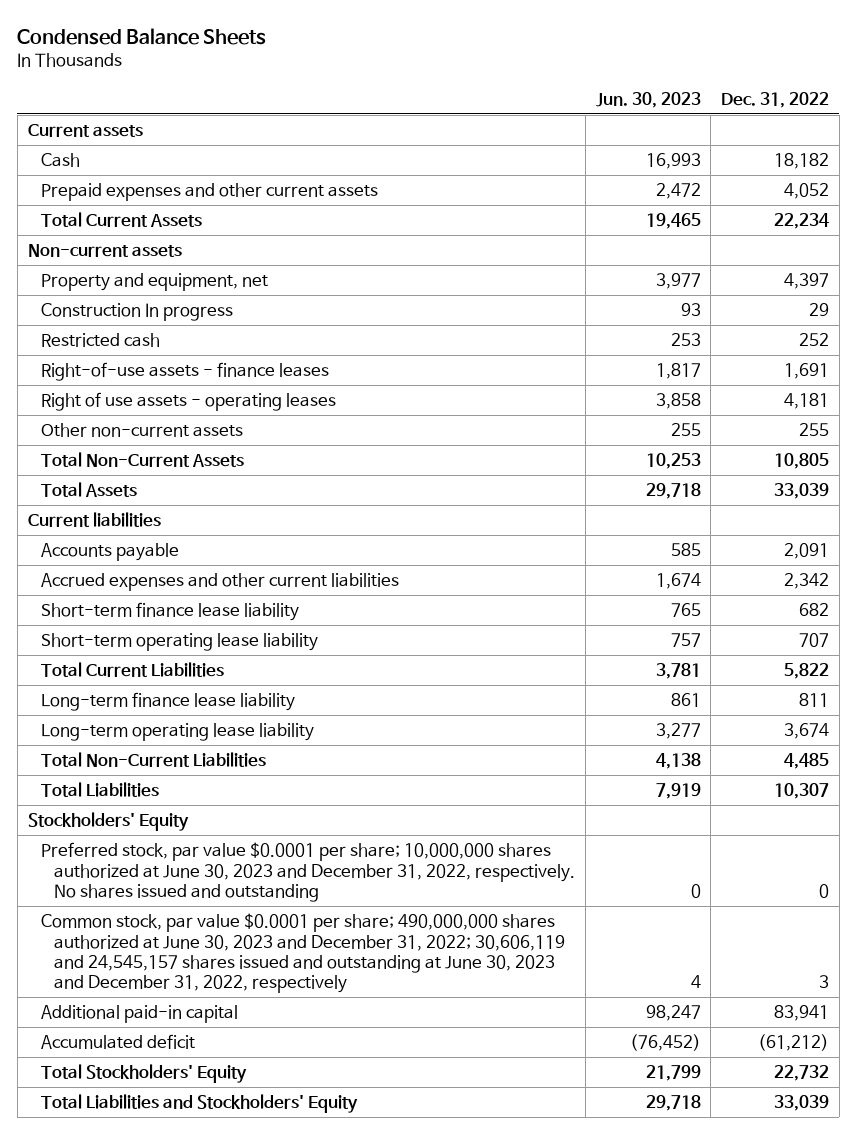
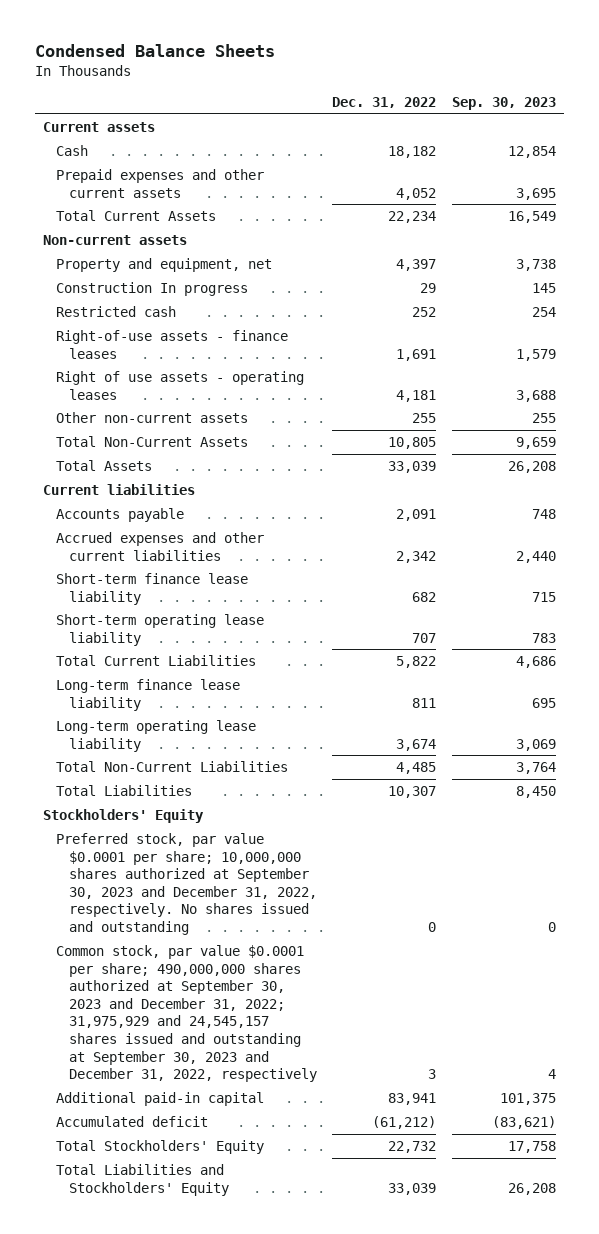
- | Jun. 30, 2023 | Dec. 31, 2022
+ | Dec. 31, 2022 | Sep. 30, 2023
- Preferred stock, par value $0.0001 per share; 10,000,000 shares authorized at June 30, 2023 and December 31, 2022, respectively. No shares issued and outstanding | 0 | 0
- Common stock, par value $0.0001 per share; 490,000,000 shares authorized at June 30, 2023 and December 31, 2022; 30,606,119 and 24,545,157 shares issued and outstanding at June 30, 2023 and December 31, 2022, respectively | 4 | 3
+ Preferred stock, par value $0.0001 per share; 10,000,000 shares authorized at September 30, 2023 and December 31, 2022, respectively. No shares issued and outstanding | 0 | 0
+ Common stock, par value $0.0001 per share; 490,000,000 shares authorized at September 30, 2023 and December 31, 2022; 31,975,929 and 24,545,157 shares issued and outstanding at September 30, 2023 and December 31, 2022, respectively | 3 | 4

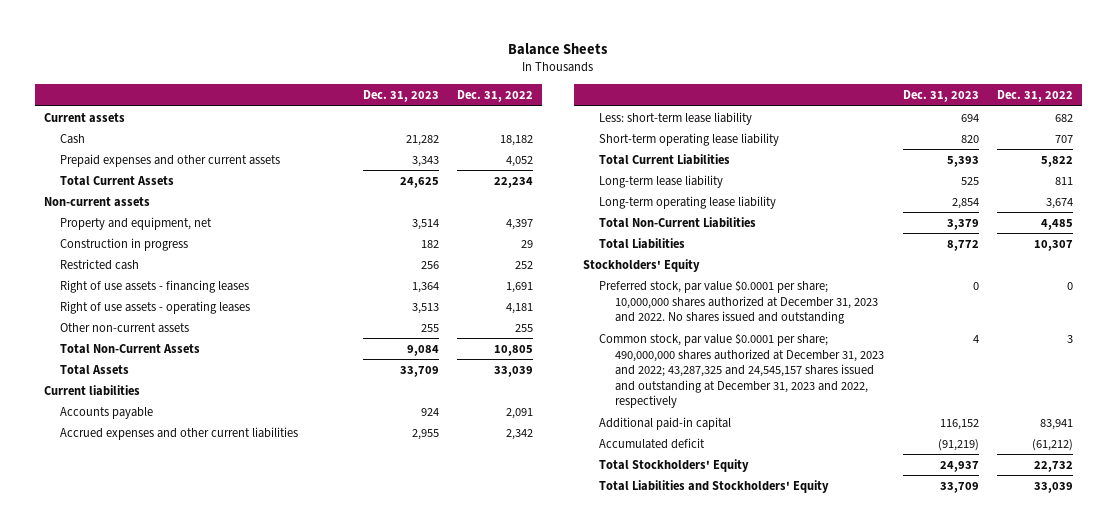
- Condensed Balance Sheets
+ Balance Sheets
- | Dec. 31, 2022 | Sep. 30, 2023
+ | Dec. 31, 2023 | Dec. 31, 2022
- Construction In progress | 29 | 145
+ Construction in progress | 182 | 29
- Right-of-use assets - finance leases | 1,691 | 1,579
+ Right of use assets - financing leases | 1,364 | 1,691
- Short-term finance lease liability | 682 | 715
+ Less: short-term lease liability | 694 | 682
- Long-term finance lease liability | 811 | 695
+ Long-term lease liability | 525 | 811
- Preferred stock, par value $0.0001 per share; 10,000,000 shares authorized at September 30, 2023 and December 31, 2022, respectively. No shares issued and outstanding | 0 | 0
- Common stock, par value $0.0001 per share; 490,000,000 shares authorized at September 30, 2023 and December 31, 2022; 31,975,929 and 24,545,157 shares issued and outstanding at September 30, 2023 and December 31, 2022, respectively | 3 | 4
+ Preferred stock, par value $0.0001 per share; 10,000,000 shares authorized at December 31, 2023 and 2022. No shares issued and outstanding | 0 | 0
+ Common stock, par value $0.0001 per share; 490,000,000 shares authorized at December 31, 2023 and 2022; 43,287,325 and 24,545,157 shares issued and outstanding at December 31, 2023 and 2022, respectively | 4 | 3

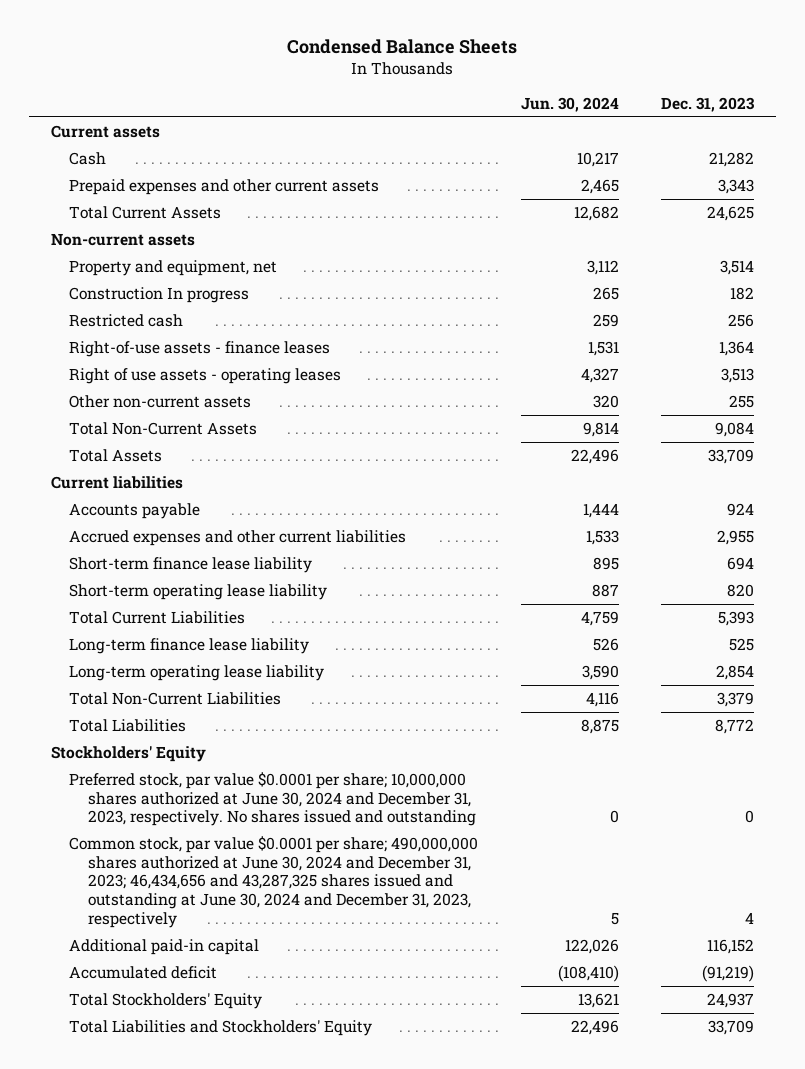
- Balance Sheets
+ Condensed Balance Sheets
- | Dec. 31, 2023 | Dec. 31, 2022
+ | Jun. 30, 2024 | Dec. 31, 2023
- Construction in progress | 182 | 29
+ Construction In progress | 265 | 182
- Right of use assets - financing leases | 1,364 | 1,691
+ Right-of-use assets - finance leases | 1,531 | 1,364
- Less: short-term lease liability | 694 | 682
+ Short-term finance lease liability | 895 | 694
- Long-term lease liability | 525 | 811
+ Long-term finance lease liability | 526 | 525
- Preferred stock, par value $0.0001 per share; 10,000,000 shares authorized at December 31, 2023 and 2022. No shares issued and outstanding | 0 | 0
- Common stock, par value $0.0001 per share; 490,000,000 shares authorized at December 31, 2023 and 2022; 43,287,325 and 24,545,157 shares issued and outstanding at December 31, 2023 and 2022, respectively | 4 | 3
+ Preferred stock, par value $0.0001 per share; 10,000,000 shares authorized at June 30, 2024 and December 31, 2023, respectively. No shares issued and outstanding | 0 | 0
+ Common stock, par value $0.0001 per share; 490,000,000 shares authorized at June 30, 2024 and December 31, 2023; 46,434,656 and 43,287,325 shares issued and outstanding at June 30, 2024 and December 31, 2023, respectively | 5 | 4

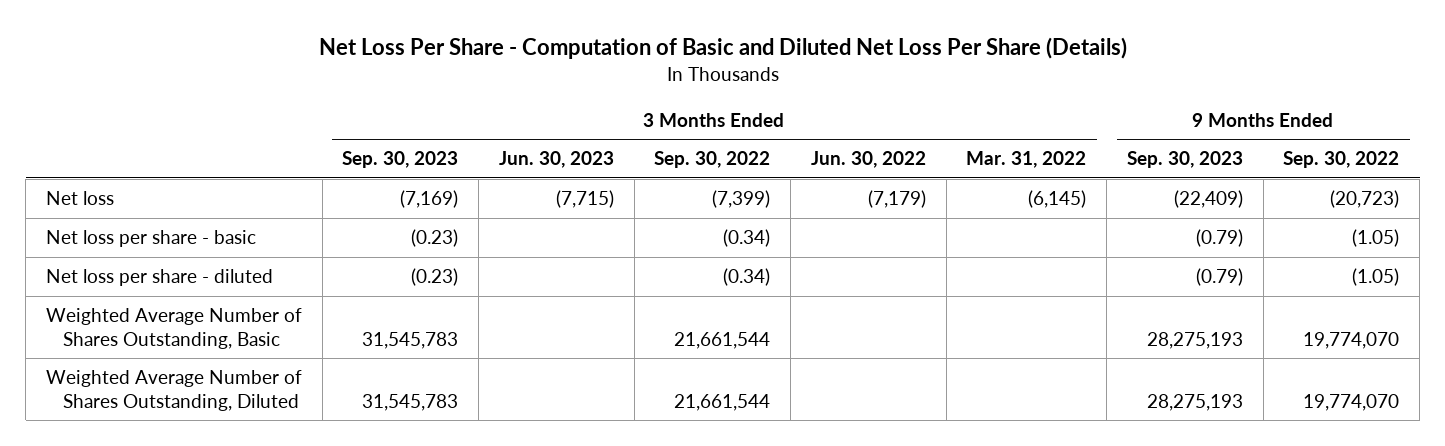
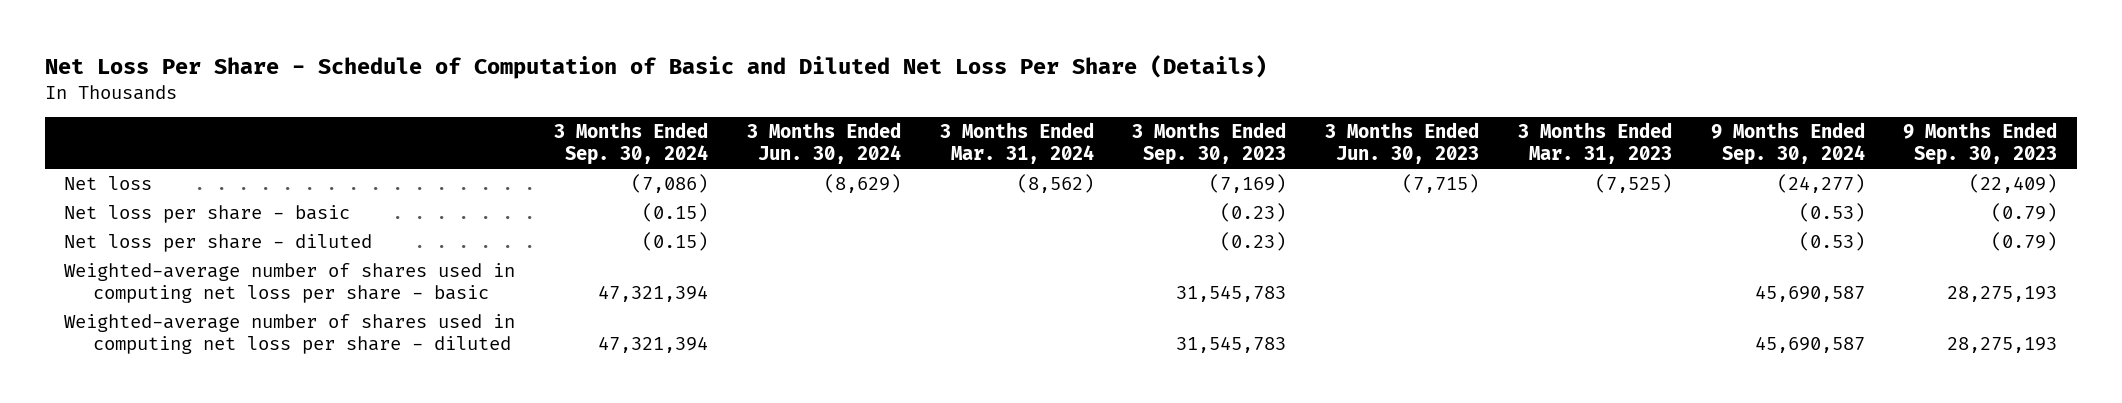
- Net Loss Per Share - Computation of Basic and Diluted Net Loss Per Share (Details)
+ Net Loss Per Share - Schedule of Computation of Basic and Diluted Net Loss Per Share (Details)
- | 3 Months Ended Sep. 30, 2023 | 3 Months Ended Jun. 30, 2023 | 3 Months Ended Sep. 30, 2022 | 3 Months Ended Jun. 30, 2022 | 3 Months Ended Mar. 31, 2022 | 9 Months Ended Sep. 30, 2023 | 9 Months Ended Sep. 30, 2022
+ | 3 Months Ended Sep. 30, 2024 | 3 Months Ended Jun. 30, 2024 | 3 Months Ended Mar. 31, 2024 | 3 Months Ended Sep. 30, 2023 | 3 Months Ended Jun. 30, 2023 | 3 Months Ended Mar. 31, 2023 | 9 Months Ended Sep. 30, 2024 | 9 Months Ended Sep. 30, 2023
- Weighted Average Number of Shares Outstanding, Basic | 31,545,783 | | 21,661,544 | | | 28,275,193 | 19,774,070
- Weighted Average Number of Shares Outstanding, Diluted | 31,545,783 | | 21,661,544 | | | 28,275,193 | 19,774,070
+ Weighted-average number of shares used in computing net loss per share - basic | 47,321,394 | | | 31,545,783 | | | 45,690,587 | 28,275,193
+ Weighted-average number of shares used in computing net loss per share - diluted | 47,321,394 | | | 31,545,783 | | | 45,690,587 | 28,275,193

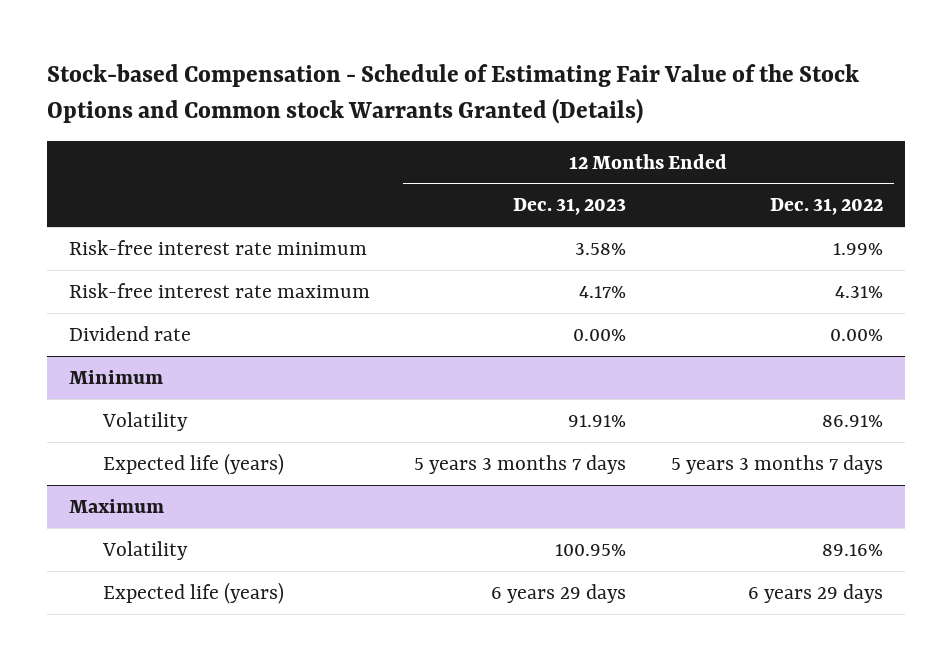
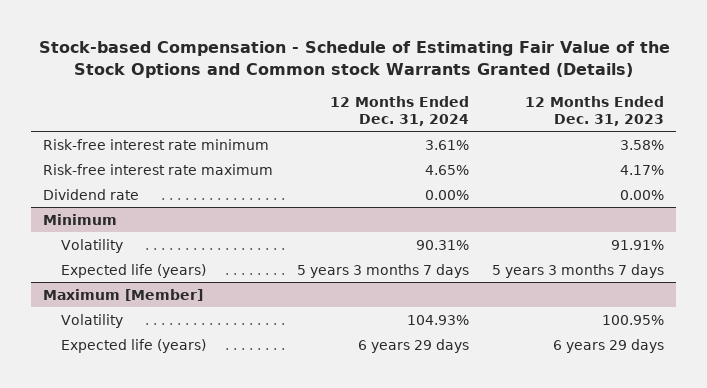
- | 12 Months Ended Dec. 31, 2023 | 12 Months Ended Dec. 31, 2022
+ | 12 Months Ended Dec. 31, 2024 | 12 Months Ended Dec. 31, 2023
- Maximum
+ Maximum [Member]

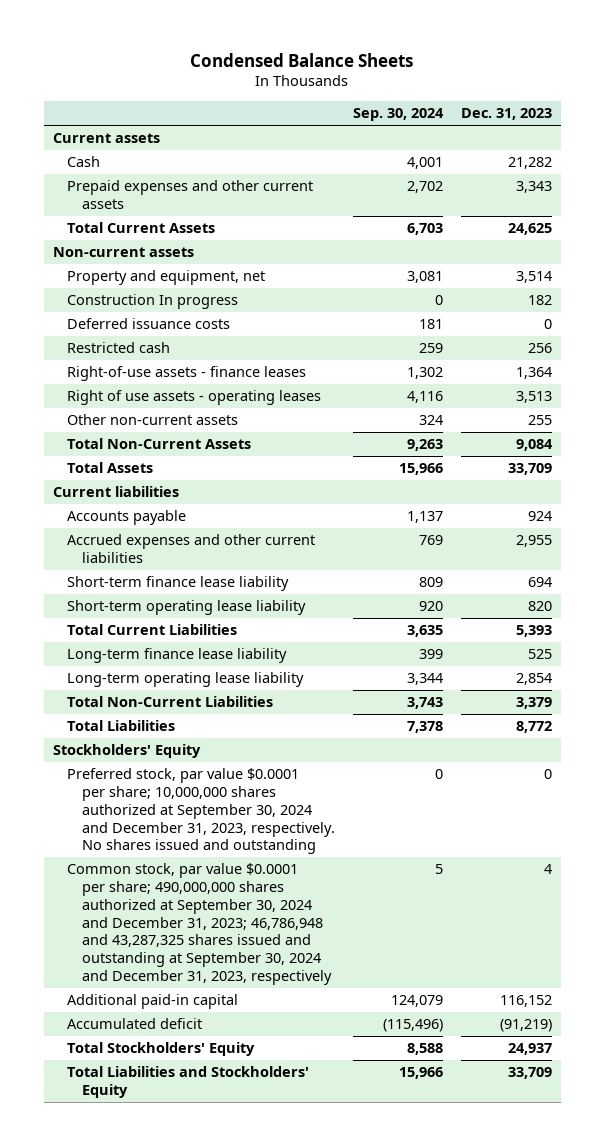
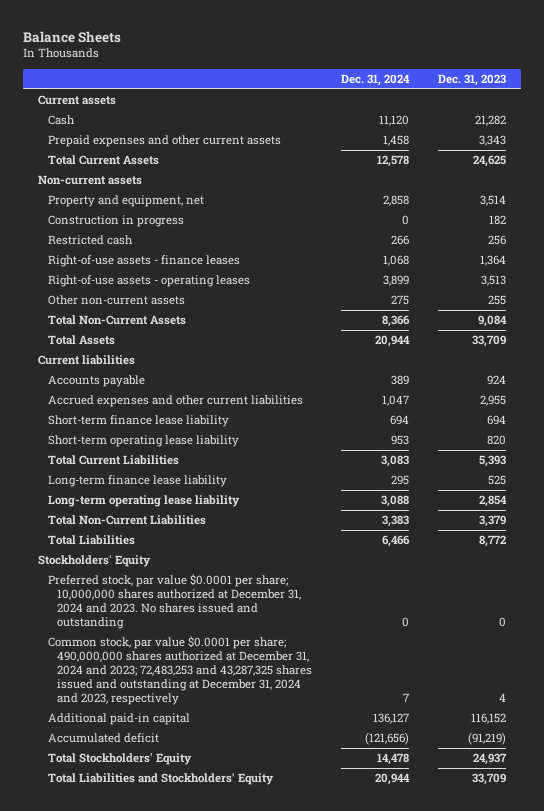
- Condensed Balance Sheets
+ Balance Sheets
- | Sep. 30, 2024 | Dec. 31, 2023
+ | Dec. 31, 2024 | Dec. 31, 2023
- Construction In progress | 0 | 182
- Deferred issuance costs | 181 | 0
+ Construction in progress | 0 | 182
- Right of use assets - operating leases | 4,116 | 3,513
+ Right-of-use assets - operating leases | 3,899 | 3,513
- Preferred stock, par value $0.0001 per share; 10,000,000 shares authorized at September 30, 2024 and December 31, 2023, respectively. No shares issued and outstanding | 0 | 0
- Common stock, par value $0.0001 per share; 490,000,000 shares authorized at September 30, 2024 and December 31, 2023; 46,786,948 and 43,287,325 shares issued and outstanding at September 30, 2024 and December 31, 2023, respectively | 5 | 4
+ Preferred stock, par value $0.0001 per share; 10,000,000 shares authorized at December 31, 2024 and 2023. No shares issued and outstanding | 0 | 0
+ Common stock, par value $0.0001 per share; 490,000,000 shares authorized at December 31, 2024 and 2023; 72,483,253 and 43,287,325 shares issued and outstanding at December 31, 2024 and 2023, respectively | 7 | 4

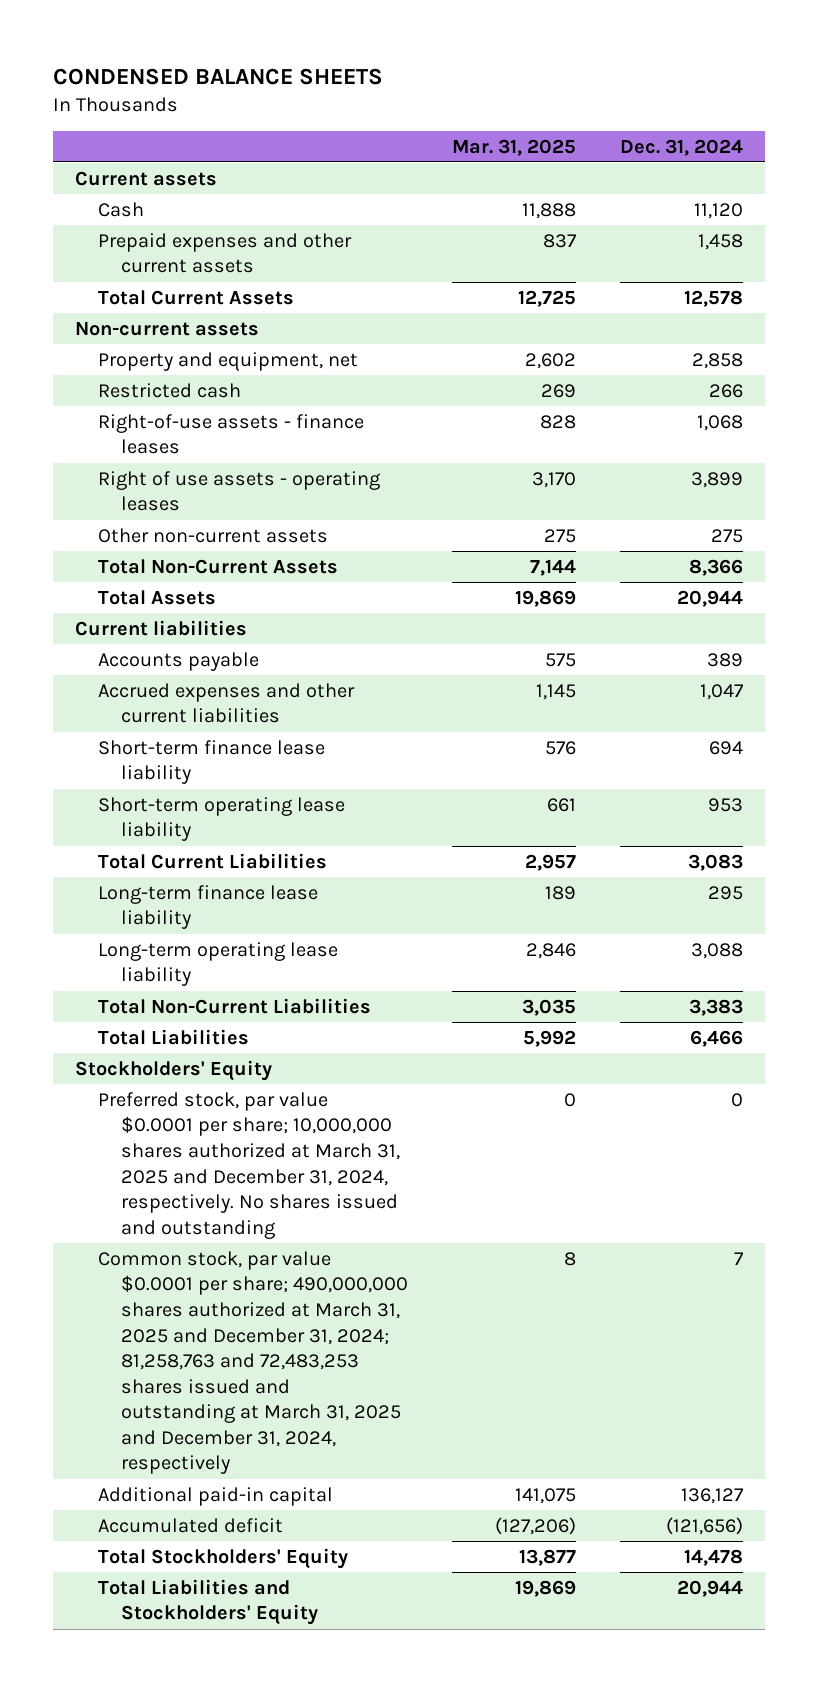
- Balance Sheets
+ CONDENSED BALANCE SHEETS
- | Dec. 31, 2024 | Dec. 31, 2023
+ | Mar. 31, 2025 | Dec. 31, 2024
- Construction in progress | 0 | 182
- Right-of-use assets - operating leases | 3,899 | 3,513
+ Right of use assets - operating leases | 3,170 | 3,899
- Preferred stock, par value $0.0001 per share; 10,000,000 shares authorized at December 31, 2024 and 2023. No shares issued and outstanding | 0 | 0
- Common stock, par value $0.0001 per share; 490,000,000 shares authorized at December 31, 2024 and 2023; 72,483,253 and 43,287,325 shares issued and outstanding at December 31, 2024 and 2023, respectively | 7 | 4
+ Preferred stock, par value $0.0001 per share; 10,000,000 shares authorized at March 31, 2025 and December 31, 2024, respectively. No shares issued and outstanding | 0 | 0
+ Common stock, par value $0.0001 per share; 490,000,000 shares authorized at March 31, 2025 and December 31, 2024; 81,258,763 and 72,483,253 shares issued and outstanding at March 31, 2025 and December 31, 2024, respectively | 8 | 7

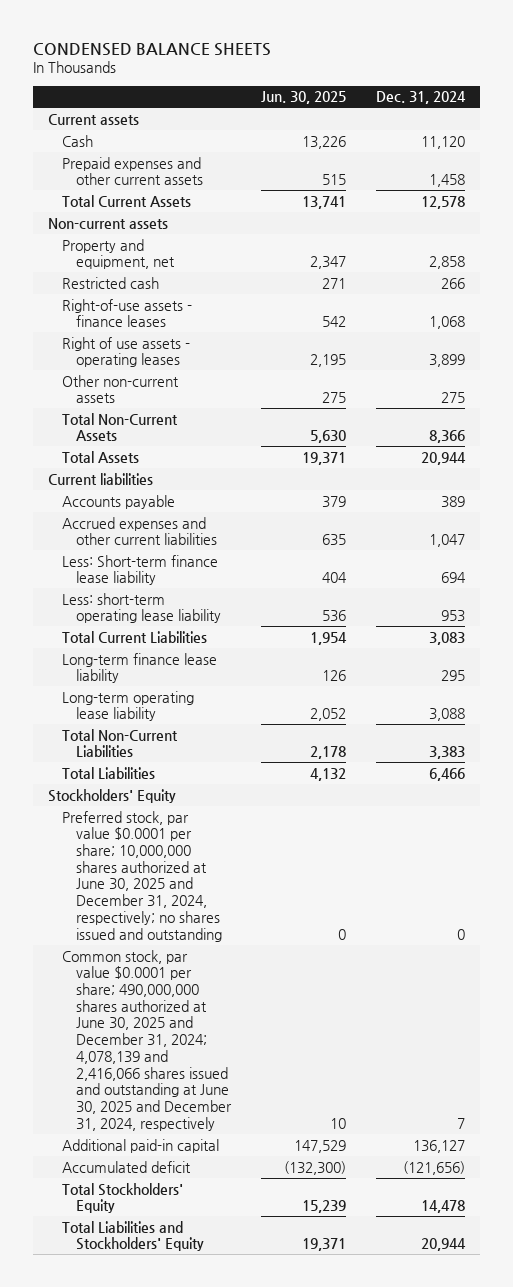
- | Mar. 31, 2025 | Dec. 31, 2024
+ | Jun. 30, 2025 | Dec. 31, 2024
- Short-term finance lease liability | 576 | 694
- Short-term operating lease liability | 661 | 953
+ Less: Short-term finance lease liability | 404 | 694
+ Less: short-term operating lease liability | 536 | 953
- Preferred stock, par value $0.0001 per share; 10,000,000 shares authorized at March 31, 2025 and December 31, 2024, respectively. No shares issued and outstanding | 0 | 0
- Common stock, par value $0.0001 per share; 490,000,000 shares authorized at March 31, 2025 and December 31, 2024; 81,258,763 and 72,483,253 shares issued and outstanding at March 31, 2025 and December 31, 2024, respectively | 8 | 7
+ Preferred stock, par value $0.0001 per share; 10,000,000 shares authorized at June 30, 2025 and December 31, 2024, respectively; no shares issued and outstanding | 0 | 0
+ Common stock, par value $0.0001 per share; 490,000,000 shares authorized at June 30, 2025 and December 31, 2024; 4,078,139 and 2,416,066 shares issued and outstanding at June 30, 2025 and December 31, 2024, respectively | 10 | 7

